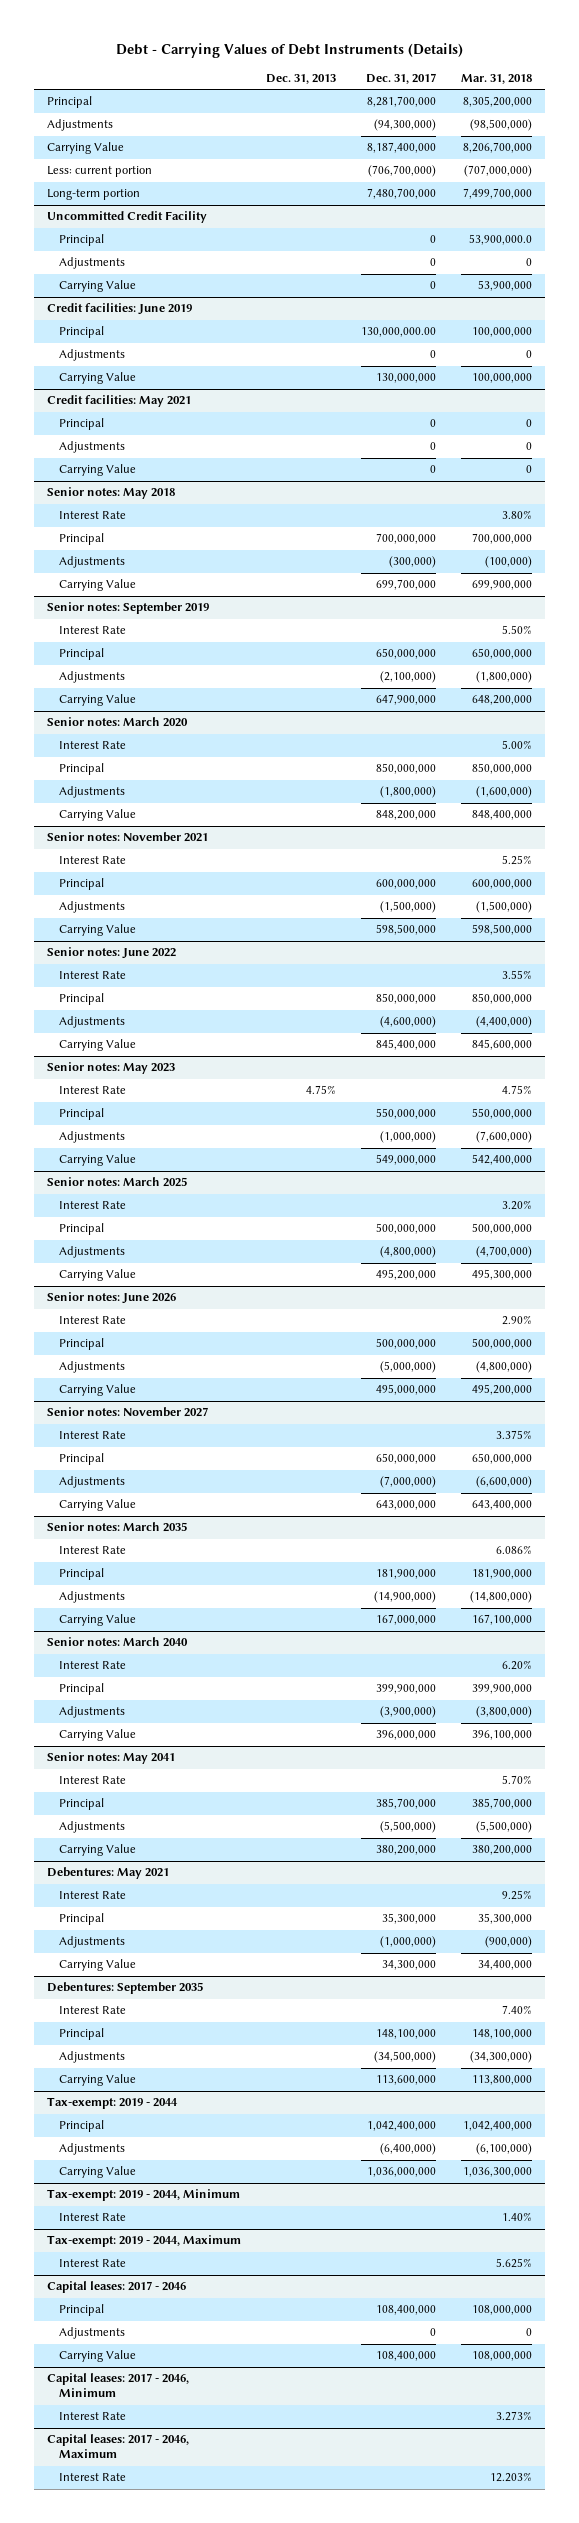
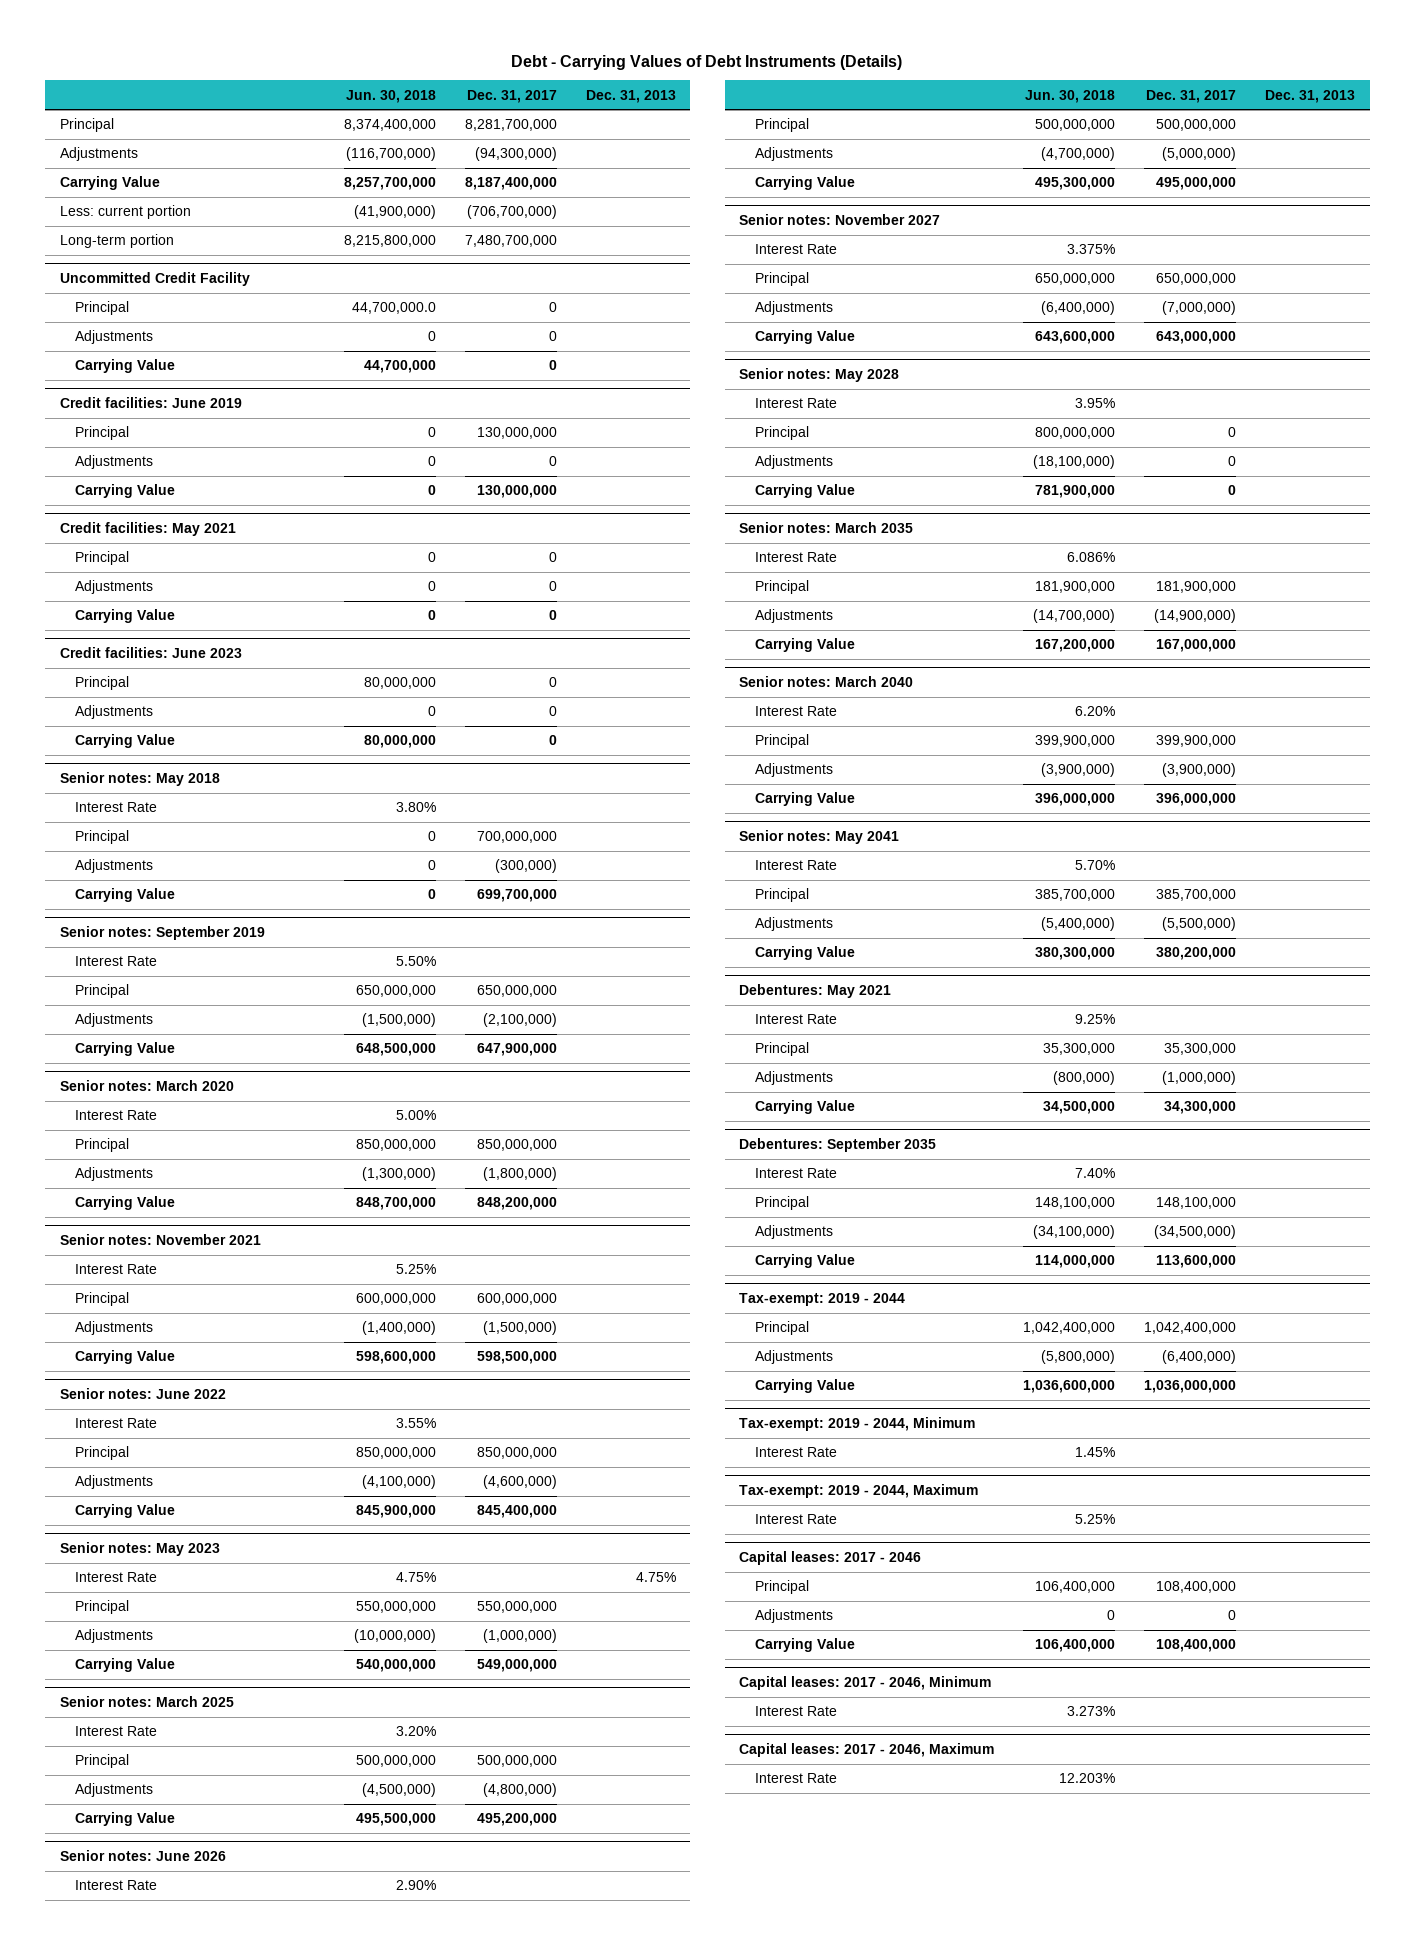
- | Dec. 31, 2013 | Dec. 31, 2017 | Mar. 31, 2018
+ | Jun. 30, 2018 | Dec. 31, 2017 | Dec. 31, 2013
@ Credit facilities: June 2019
- Principal | | 130,000,000.00 | 100,000,000
+ Principal | 0 | 130,000,000 |
+ Credit facilities: June 2023
+ Principal | 80,000,000 | 0 |
+ Adjustments | 0 | 0 |
+ Carrying Value | 80,000,000 | 0 |
+ Senior notes: May 2028
+ Interest Rate | 3.95% | |
+ Principal | 800,000,000 | 0 |
+ Adjustments | (18,100,000) | 0 |
+ Carrying Value | 781,900,000 | 0 |

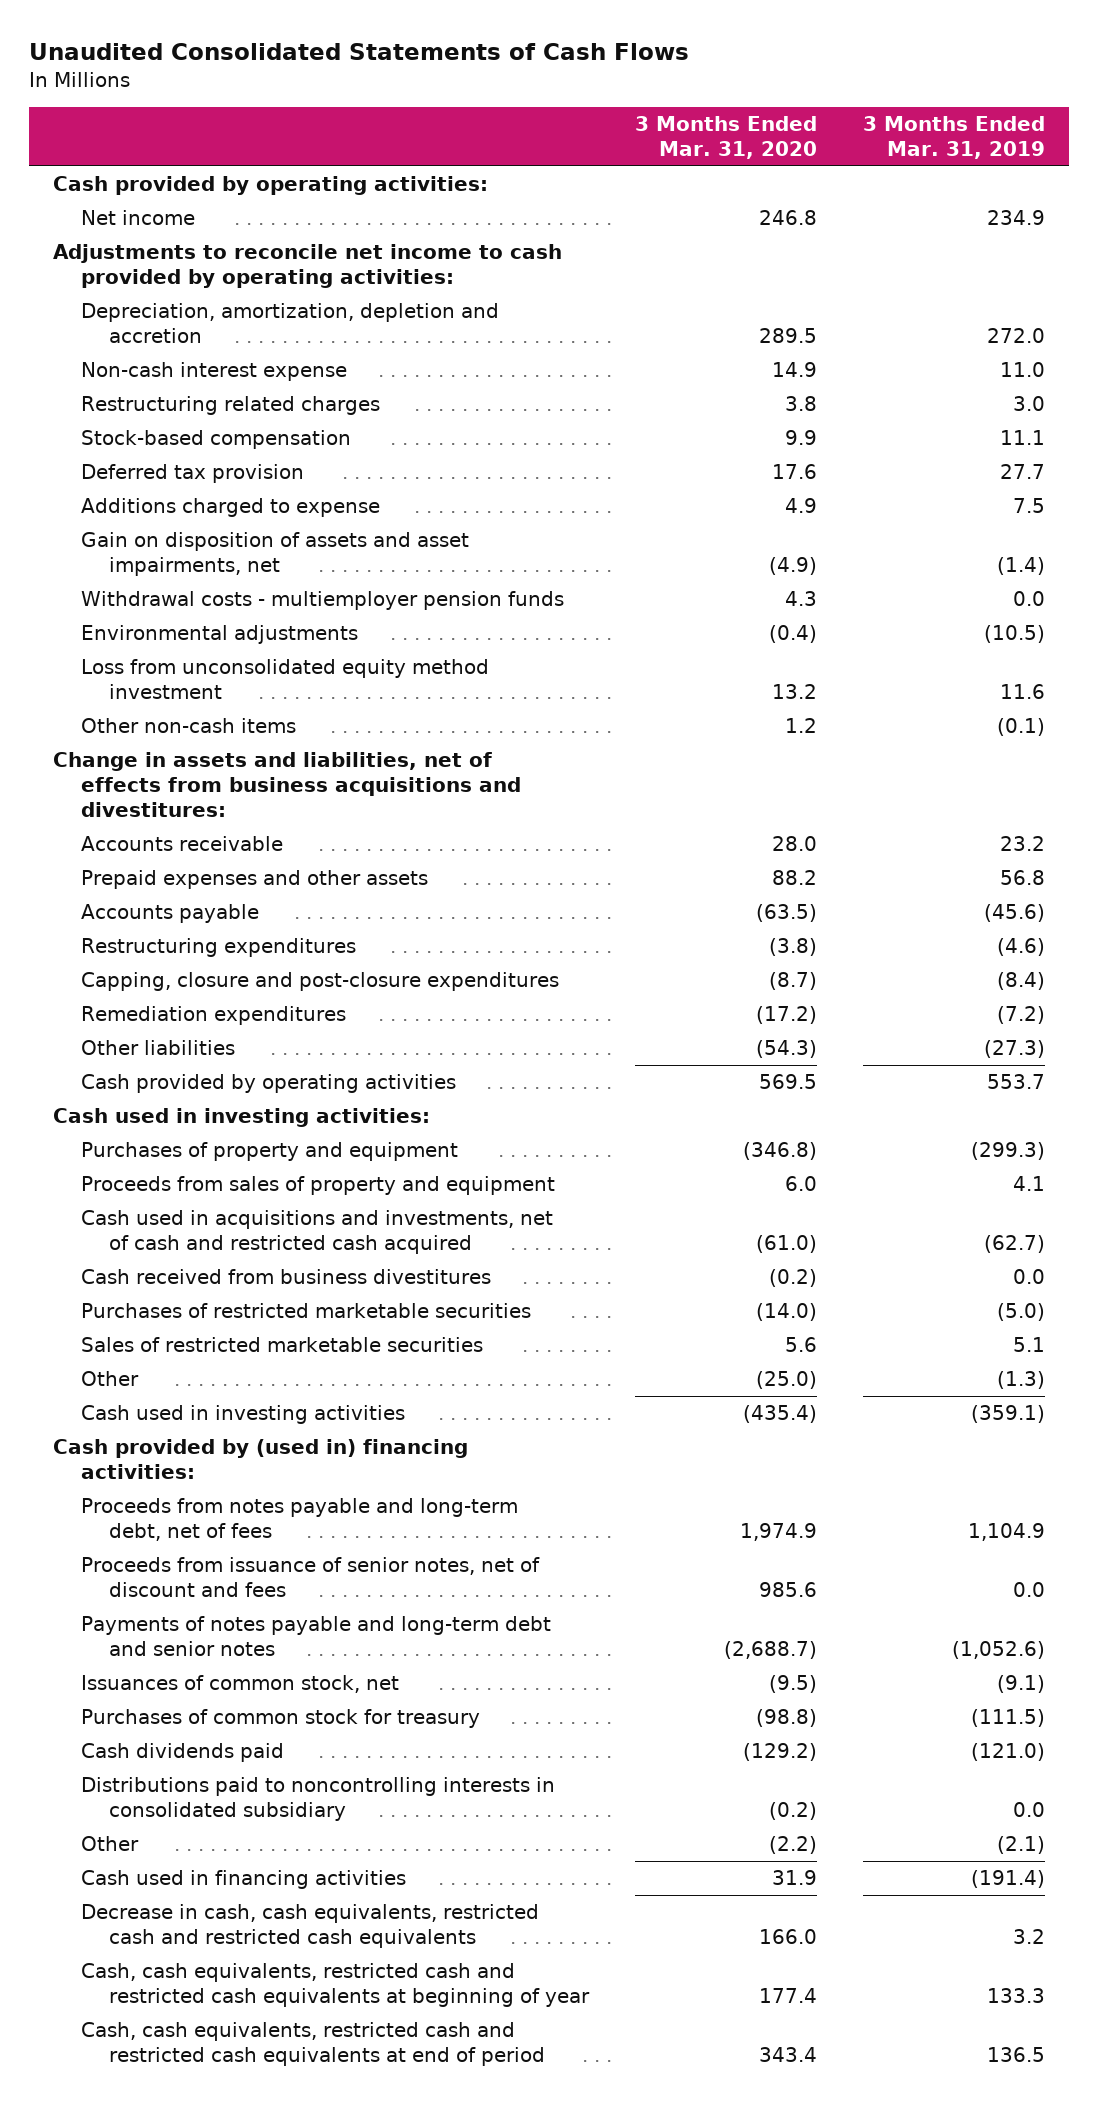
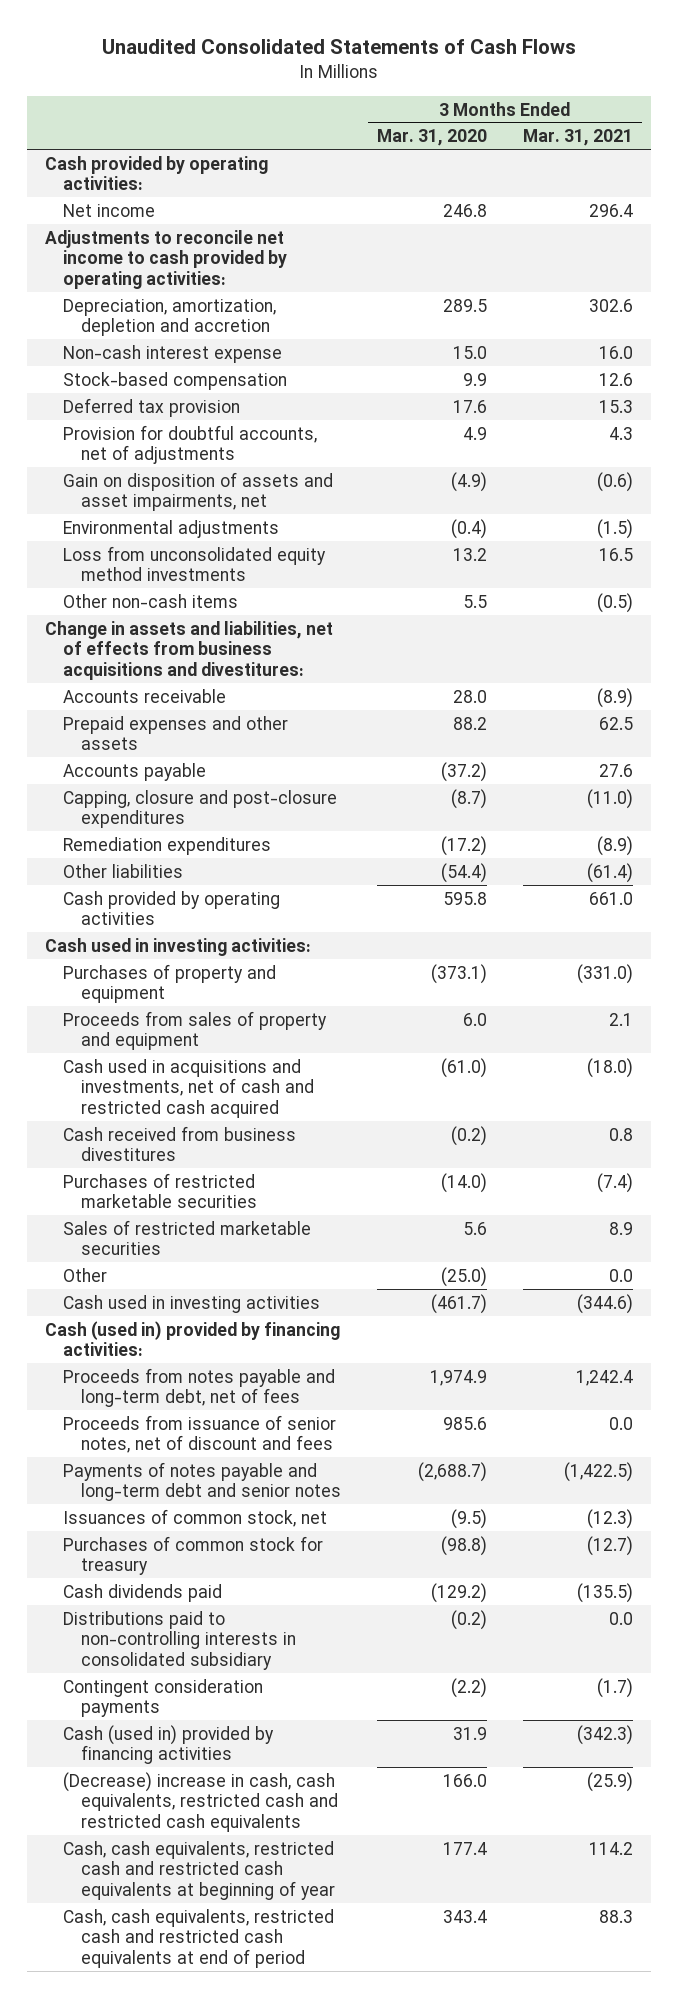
- | 3 Months Ended Mar. 31, 2020 | 3 Months Ended Mar. 31, 2019
+ | 3 Months Ended Mar. 31, 2020 | 3 Months Ended Mar. 31, 2021
- Non-cash interest expense | 14.9 | 11.0
- Restructuring related charges | 3.8 | 3.0
+ Non-cash interest expense | 15.0 | 16.0
- Additions charged to expense | 4.9 | 7.5
+ Provision for doubtful accounts, net of adjustments | 4.9 | 4.3
- Withdrawal costs - multiemployer pension funds | 4.3 | 0.0
- Loss from unconsolidated equity method investment | 13.2 | 11.6
- Other non-cash items | 1.2 | (0.1)
+ Loss from unconsolidated equity method investments | 13.2 | 16.5
+ Other non-cash items | 5.5 | (0.5)
- Accounts payable | (63.5) | (45.6)
- Restructuring expenditures | (3.8) | (4.6)
+ Accounts payable | (37.2) | 27.6
- Other liabilities | (54.3) | (27.3)
- Cash provided by operating activities | 569.5 | 553.7
+ Other liabilities | (54.4) | (61.4)
+ Cash provided by operating activities | 595.8 | 661.0
- Purchases of property and equipment | (346.8) | (299.3)
+ Purchases of property and equipment | (373.1) | (331.0)
- Cash used in investing activities | (435.4) | (359.1)
- Cash provided by (used in) financing activities:
+ Cash used in investing activities | (461.7) | (344.6)
+ Cash (used in) provided by financing activities:
- Distributions paid to noncontrolling interests in consolidated subsidiary | (0.2) | 0.0
- Other | (2.2) | (2.1)
- Cash used in financing activities | 31.9 | (191.4)
- Decrease in cash, cash equivalents, restricted cash and restricted cash equivalents | 166.0 | 3.2
+ Distributions paid to non-controlling interests in consolidated subsidiary | (0.2) | 0.0
+ Contingent consideration payments | (2.2) | (1.7)
+ Cash (used in) provided by financing activities | 31.9 | (342.3)
+ (Decrease) increase in cash, cash equivalents, restricted cash and restricted cash equivalents | 166.0 | (25.9)

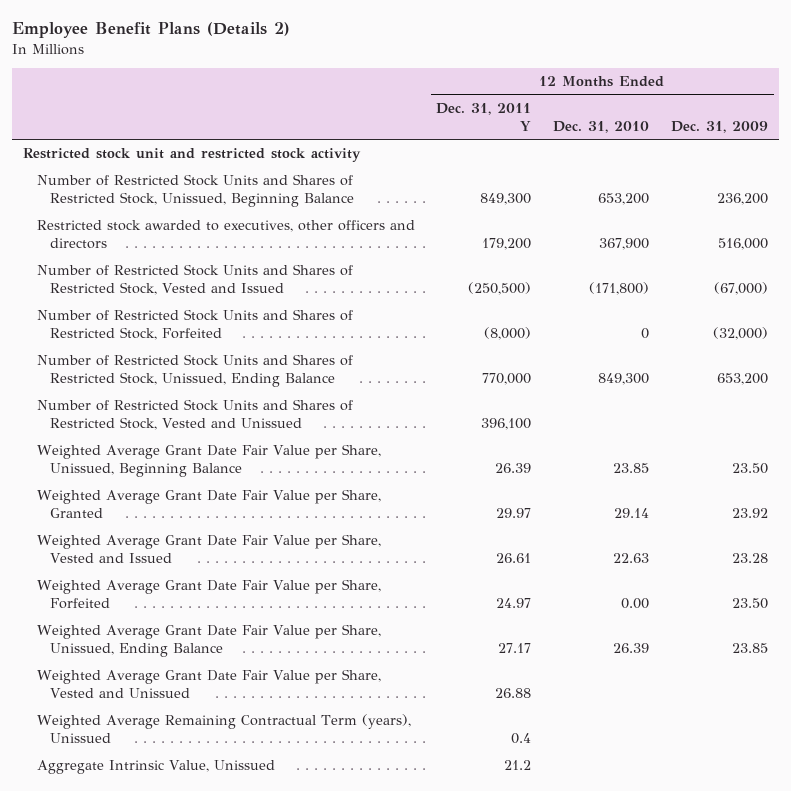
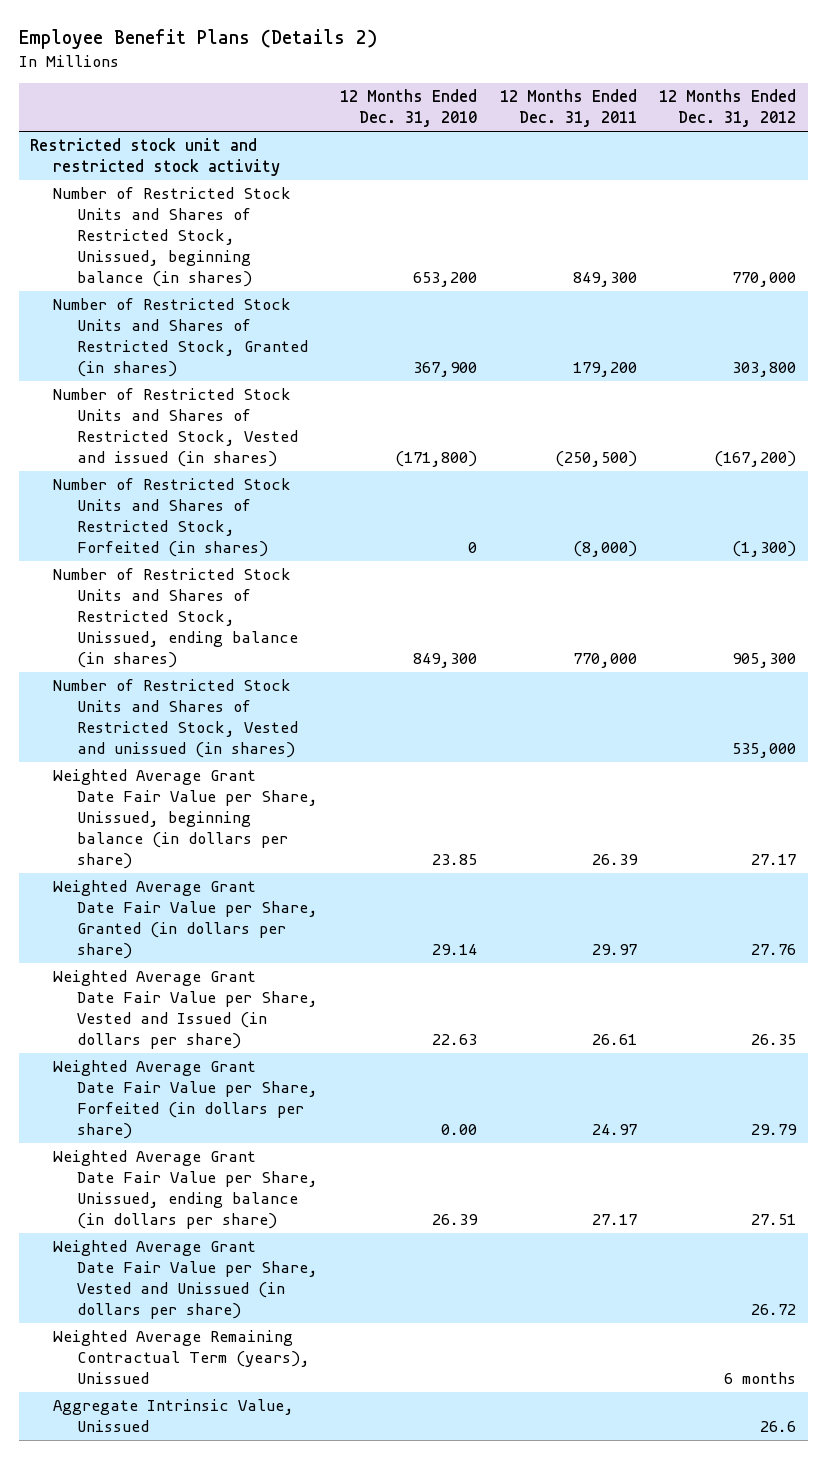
- | 12 Months Ended Dec. 31, 2011 Y | 12 Months Ended Dec. 31, 2010 | 12 Months Ended Dec. 31, 2009
+ | 12 Months Ended Dec. 31, 2010 | 12 Months Ended Dec. 31, 2011 | 12 Months Ended Dec. 31, 2012
- Number of Restricted Stock Units and Shares of Restricted Stock, Unissued, Beginning Balance | 849,300 | 653,200 | 236,200
- Restricted stock awarded to executives, other officers and directors | 179,200 | 367,900 | 516,000
- Number of Restricted Stock Units and Shares of Restricted Stock, Vested and Issued | (250,500) | (171,800) | (67,000)
- Number of Restricted Stock Units and Shares of Restricted Stock, Forfeited | (8,000) | 0 | (32,000)
- Number of Restricted Stock Units and Shares of Restricted Stock, Unissued, Ending Balance | 770,000 | 849,300 | 653,200
- Number of Restricted Stock Units and Shares of Restricted Stock, Vested and Unissued | 396,100 | |
- Weighted Average Grant Date Fair Value per Share, Unissued, Beginning Balance | 26.39 | 23.85 | 23.50
- Weighted Average Grant Date Fair Value per Share, Granted | 29.97 | 29.14 | 23.92
- Weighted Average Grant Date Fair Value per Share, Vested and Issued | 26.61 | 22.63 | 23.28
- Weighted Average Grant Date Fair Value per Share, Forfeited | 24.97 | 0.00 | 23.50
- Weighted Average Grant Date Fair Value per Share, Unissued, Ending Balance | 27.17 | 26.39 | 23.85
- Weighted Average Grant Date Fair Value per Share, Vested and Unissued | 26.88 | |
+ Number of Restricted Stock Units and Shares of Restricted Stock, Unissued, beginning balance (in shares) | 653,200 | 849,300 | 770,000
+ Number of Restricted Stock Units and Shares of Restricted Stock, Granted (in shares) | 367,900 | 179,200 | 303,800
+ Number of Restricted Stock Units and Shares of Restricted Stock, Vested and issued (in shares) | (171,800) | (250,500) | (167,200)
+ Number of Restricted Stock Units and Shares of Restricted Stock, Forfeited (in shares) | 0 | (8,000) | (1,300)
+ Number of Restricted Stock Units and Shares of Restricted Stock, Unissued, ending balance (in shares) | 849,300 | 770,000 | 905,300
+ Number of Restricted Stock Units and Shares of Restricted Stock, Vested and unissued (in shares) | | | 535,000
+ Weighted Average Grant Date Fair Value per Share, Unissued, beginning balance (in dollars per share) | 23.85 | 26.39 | 27.17
+ Weighted Average Grant Date Fair Value per Share, Granted (in dollars per share) | 29.14 | 29.97 | 27.76
+ Weighted Average Grant Date Fair Value per Share, Vested and Issued (in dollars per share) | 22.63 | 26.61 | 26.35
+ Weighted Average Grant Date Fair Value per Share, Forfeited (in dollars per share) | 0.00 | 24.97 | 29.79
+ Weighted Average Grant Date Fair Value per Share, Unissued, ending balance (in dollars per share) | 26.39 | 27.17 | 27.51
+ Weighted Average Grant Date Fair Value per Share, Vested and Unissued (in dollars per share) | | | 26.72

